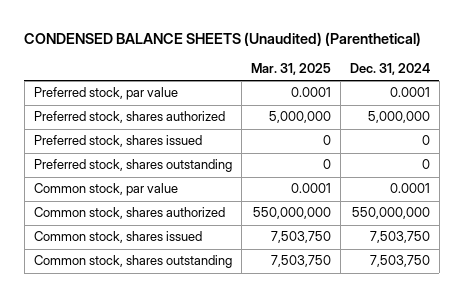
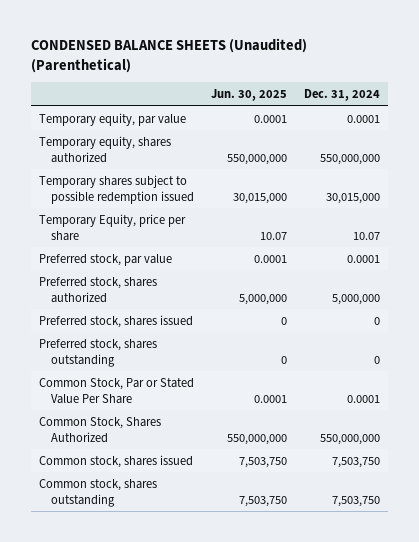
- | Mar. 31, 2025 | Dec. 31, 2024
+ | Jun. 30, 2025 | Dec. 31, 2024
+ Temporary equity, par value | 0.0001 | 0.0001
+ Temporary equity, shares authorized | 550,000,000 | 550,000,000
+ Temporary shares subject to possible redemption issued | 30,015,000 | 30,015,000
+ Temporary Equity, price per share | 10.07 | 10.07
- Common stock, par value | 0.0001 | 0.0001
- Common stock, shares authorized | 550,000,000 | 550,000,000
+ Common Stock, Par or Stated Value Per Share | 0.0001 | 0.0001
+ Common Stock, Shares Authorized | 550,000,000 | 550,000,000

